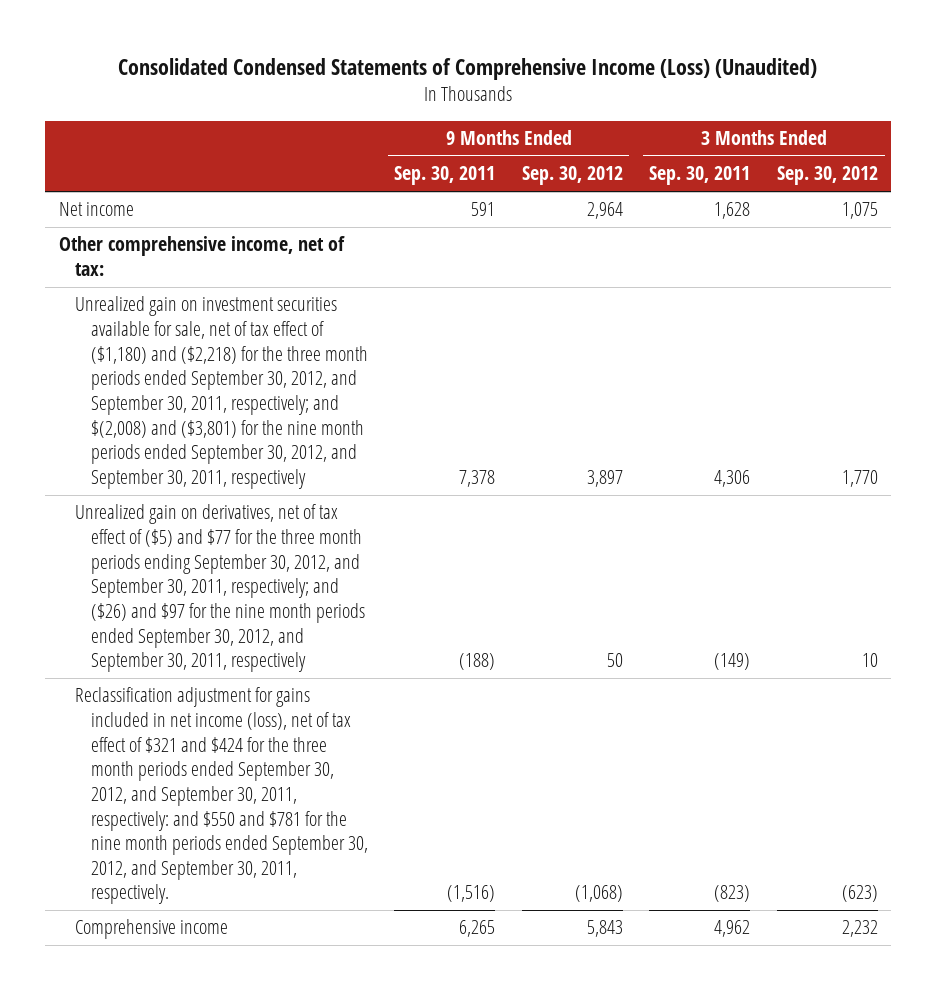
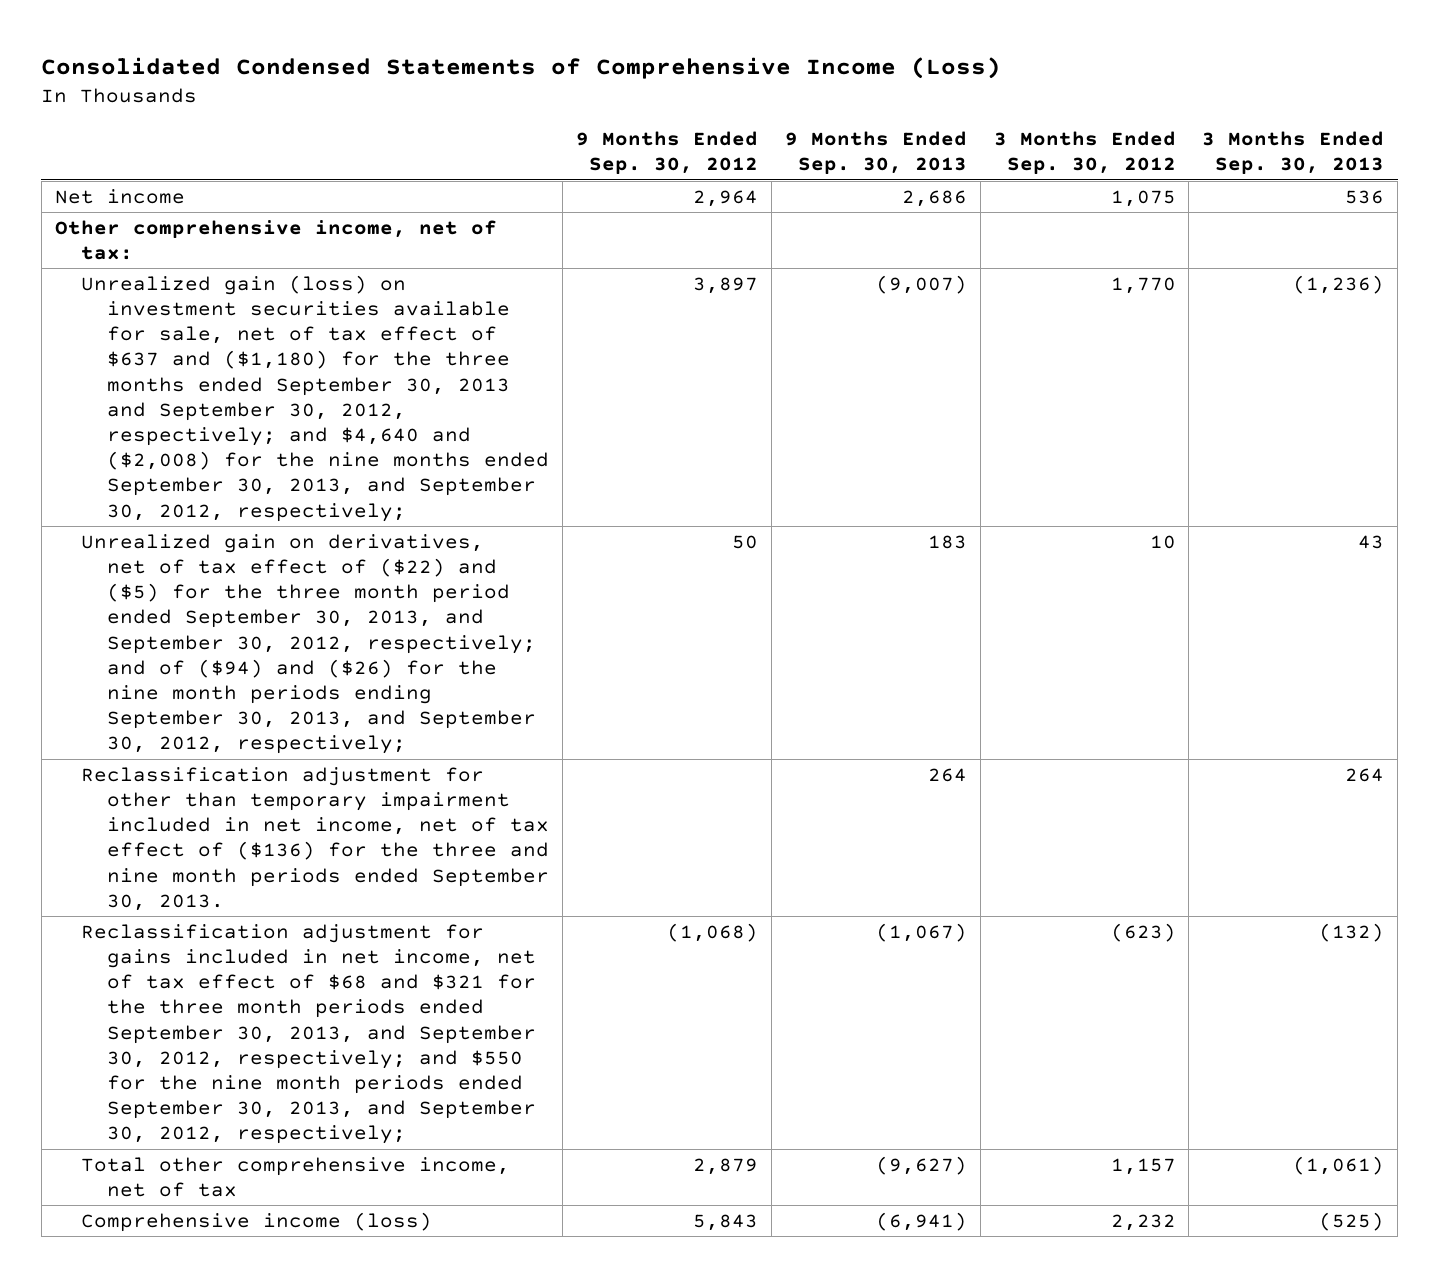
- Consolidated Condensed Statements of Comprehensive Income (Loss) (Unaudited)
+ Consolidated Condensed Statements of Comprehensive Income (Loss)
- | 9 Months Ended Sep. 30, 2011 | 9 Months Ended Sep. 30, 2012 | 3 Months Ended Sep. 30, 2011 | 3 Months Ended Sep. 30, 2012
+ | 9 Months Ended Sep. 30, 2012 | 9 Months Ended Sep. 30, 2013 | 3 Months Ended Sep. 30, 2012 | 3 Months Ended Sep. 30, 2013
- Unrealized gain on investment securities available for sale, net of tax effect of ($1,180) and ($2,218) for the three month periods ended September 30, 2012, and September 30, 2011, respectively; and $(2,008) and ($3,801) for the nine month periods ended September 30, 2012, and September 30, 2011, respectively | 7,378 | 3,897 | 4,306 | 1,770
- Unrealized gain on derivatives, net of tax effect of ($5) and $77 for the three month periods ending September 30, 2012, and September 30, 2011, respectively; and ($26) and $97 for the nine month periods ended September 30, 2012, and September 30, 2011, respectively | (188) | 50 | (149) | 10
- Reclassification adjustment for gains included in net income (loss), net of tax effect of $321 and $424 for the three month periods ended September 30, 2012, and September 30, 2011, respectively: and $550 and $781 for the nine month periods ended September 30, 2012, and September 30, 2011, respectively. | (1,516) | (1,068) | (823) | (623)
- Comprehensive income | 6,265 | 5,843 | 4,962 | 2,232
+ Unrealized gain (loss) on investment securities available for sale, net of tax effect of $637 and ($1,180) for the three months ended September 30, 2013 and September 30, 2012, respectively; and $4,640 and ($2,008) for the nine months ended September 30, 2013, and September 30, 2012, respectively; | 3,897 | (9,007) | 1,770 | (1,236)
+ Unrealized gain on derivatives, net of tax effect of ($22) and ($5) for the three month period ended September 30, 2013, and September 30, 2012, respectively; and of ($94) and ($26) for the nine month periods ending September 30, 2013, and September 30, 2012, respectively; | 50 | 183 | 10 | 43
+ Reclassification adjustment for other than temporary impairment included in net income, net of tax effect of ($136) for the three and nine month periods ended September 30, 2013. | | 264 | | 264
+ Reclassification adjustment for gains included in net income, net of tax effect of $68 and $321 for the three month periods ended September 30, 2013, and September 30, 2012, respectively; and $550 for the nine month periods ended September 30, 2013, and September 30, 2012, respectively; | (1,068) | (1,067) | (623) | (132)
+ Total other comprehensive income, net of tax | 2,879 | (9,627) | 1,157 | (1,061)
+ Comprehensive income (loss) | 5,843 | (6,941) | 2,232 | (525)

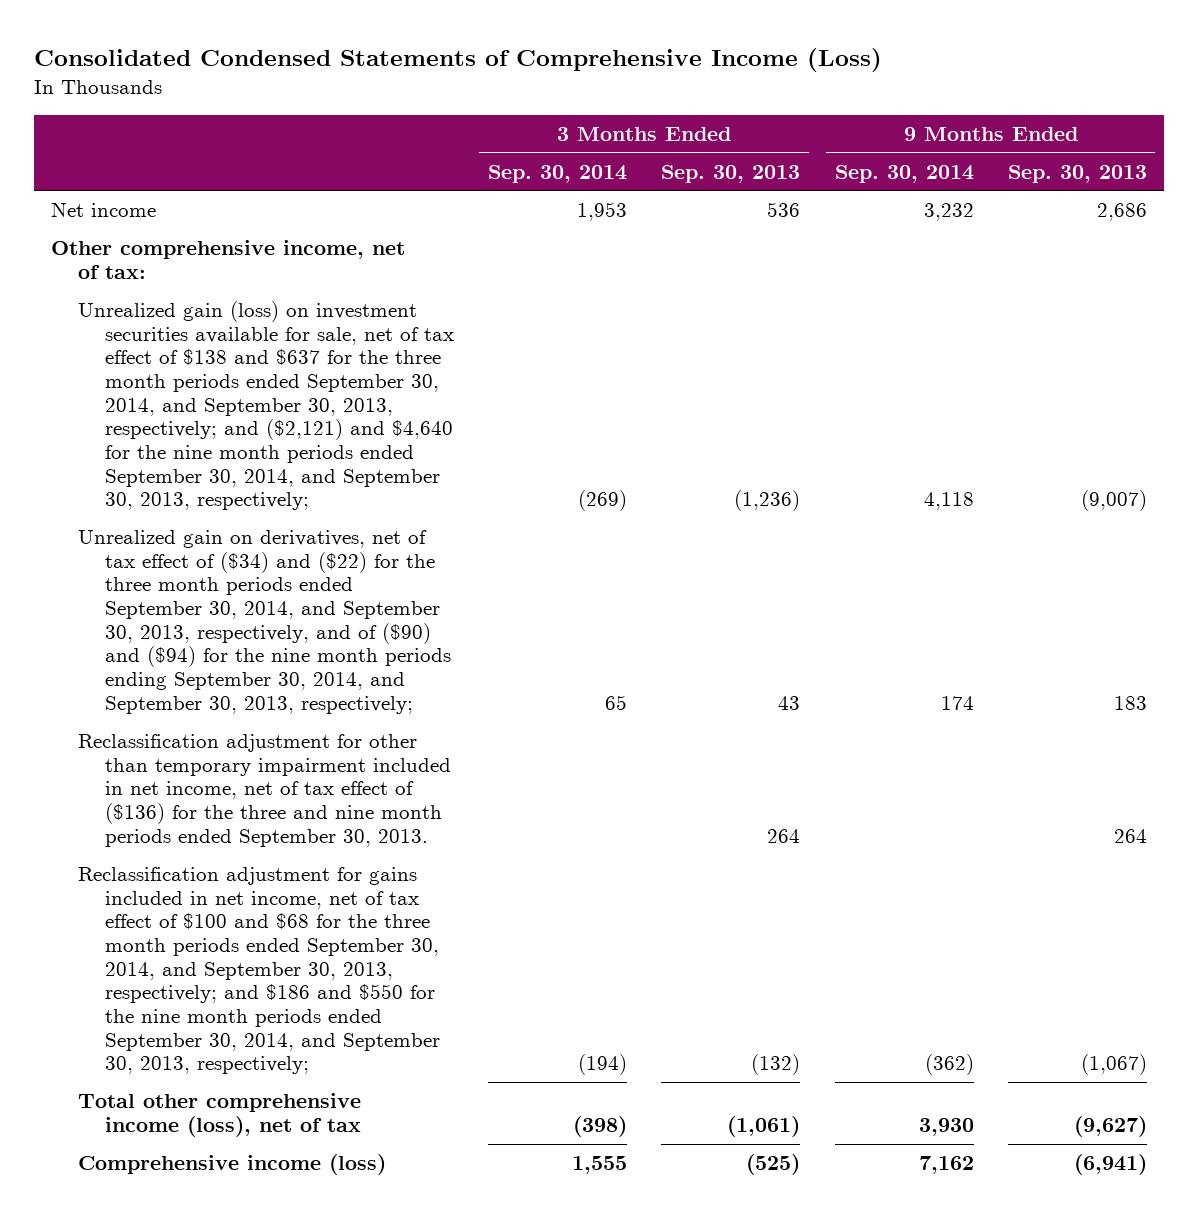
- | 9 Months Ended Sep. 30, 2012 | 9 Months Ended Sep. 30, 2013 | 3 Months Ended Sep. 30, 2012 | 3 Months Ended Sep. 30, 2013
+ | 3 Months Ended Sep. 30, 2014 | 3 Months Ended Sep. 30, 2013 | 9 Months Ended Sep. 30, 2014 | 9 Months Ended Sep. 30, 2013
- Unrealized gain (loss) on investment securities available for sale, net of tax effect of $637 and ($1,180) for the three months ended September 30, 2013 and September 30, 2012, respectively; and $4,640 and ($2,008) for the nine months ended September 30, 2013, and September 30, 2012, respectively; | 3,897 | (9,007) | 1,770 | (1,236)
- Unrealized gain on derivatives, net of tax effect of ($22) and ($5) for the three month period ended September 30, 2013, and September 30, 2012, respectively; and of ($94) and ($26) for the nine month periods ending September 30, 2013, and September 30, 2012, respectively; | 50 | 183 | 10 | 43
+ Unrealized gain (loss) on investment securities available for sale, net of tax effect of $138 and $637 for the three month periods ended September 30, 2014, and September 30, 2013, respectively; and ($2,121) and $4,640 for the nine month periods ended September 30, 2014, and September 30, 2013, respectively; | (269) | (1,236) | 4,118 | (9,007)
+ Unrealized gain on derivatives, net of tax effect of ($34) and ($22) for the three month periods ended September 30, 2014, and September 30, 2013, respectively, and of ($90) and ($94) for the nine month periods ending September 30, 2014, and September 30, 2013, respectively; | 65 | 43 | 174 | 183
- Reclassification adjustment for gains included in net income, net of tax effect of $68 and $321 for the three month periods ended September 30, 2013, and September 30, 2012, respectively; and $550 for the nine month periods ended September 30, 2013, and September 30, 2012, respectively; | (1,068) | (1,067) | (623) | (132)
- Total other comprehensive income, net of tax | 2,879 | (9,627) | 1,157 | (1,061)
+ Reclassification adjustment for gains included in net income, net of tax effect of $100 and $68 for the three month periods ended September 30, 2014, and September 30, 2013, respectively; and $186 and $550 for the nine month periods ended September 30, 2014, and September 30, 2013, respectively; | (194) | (132) | (362) | (1,067)
+ Total other comprehensive income (loss), net of tax | (398) | (1,061) | 3,930 | (9,627)

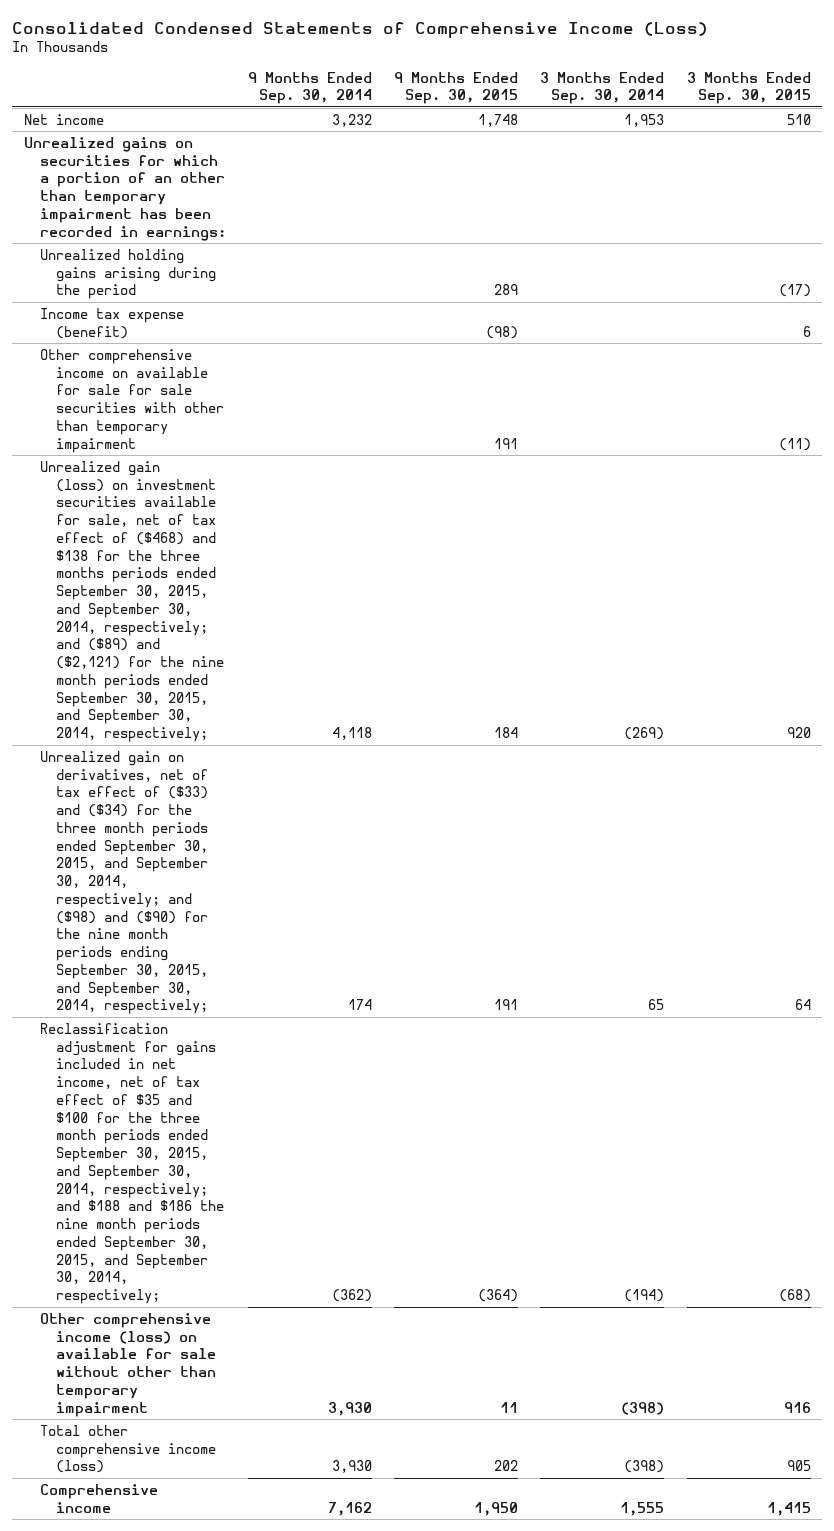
- | 3 Months Ended Sep. 30, 2014 | 3 Months Ended Sep. 30, 2013 | 9 Months Ended Sep. 30, 2014 | 9 Months Ended Sep. 30, 2013
+ | 9 Months Ended Sep. 30, 2014 | 9 Months Ended Sep. 30, 2015 | 3 Months Ended Sep. 30, 2014 | 3 Months Ended Sep. 30, 2015
- Other comprehensive income, net of tax:
- Unrealized gain (loss) on investment securities available for sale, net of tax effect of $138 and $637 for the three month periods ended September 30, 2014, and September 30, 2013, respectively; and ($2,121) and $4,640 for the nine month periods ended September 30, 2014, and September 30, 2013, respectively; | (269) | (1,236) | 4,118 | (9,007)
- Unrealized gain on derivatives, net of tax effect of ($34) and ($22) for the three month periods ended September 30, 2014, and September 30, 2013, respectively, and of ($90) and ($94) for the nine month periods ending September 30, 2014, and September 30, 2013, respectively; | 65 | 43 | 174 | 183
- Reclassification adjustment for other than temporary impairment included in net income, net of tax effect of ($136) for the three and nine month periods ended September 30, 2013. | | 264 | | 264
- Reclassification adjustment for gains included in net income, net of tax effect of $100 and $68 for the three month periods ended September 30, 2014, and September 30, 2013, respectively; and $186 and $550 for the nine month periods ended September 30, 2014, and September 30, 2013, respectively; | (194) | (132) | (362) | (1,067)
- Total other comprehensive income (loss), net of tax | (398) | (1,061) | 3,930 | (9,627)
- Comprehensive income (loss) | 1,555 | (525) | 7,162 | (6,941)
+ Unrealized gains on securities for which a portion of an other than temporary impairment has been recorded in earnings:
+ Unrealized holding gains arising during the period | | 289 | | (17)
+ Income tax expense (benefit) | | (98) | | 6
+ Other comprehensive income on available for sale for sale securities with other than temporary impairment | | 191 | | (11)
+ Unrealized gain (loss) on investment securities available for sale, net of tax effect of ($468) and $138 for the three months periods ended September 30, 2015, and September 30, 2014, respectively; and ($89) and ($2,121) for the nine month periods ended September 30, 2015, and September 30, 2014, respectively; | 4,118 | 184 | (269) | 920
+ Unrealized gain on derivatives, net of tax effect of ($33) and ($34) for the three month periods ended September 30, 2015, and September 30, 2014, respectively; and ($98) and ($90) for the nine month periods ending September 30, 2015, and September 30, 2014, respectively; | 174 | 191 | 65 | 64
+ Reclassification adjustment for gains included in net income, net of tax effect of $35 and $100 for the three month periods ended September 30, 2015, and September 30, 2014, respectively; and $188 and $186 the nine month periods ended September 30, 2015, and September 30, 2014, respectively; | (362) | (364) | (194) | (68)
+ Other comprehensive income (loss) on available for sale without other than temporary impairment | 3,930 | 11 | (398) | 916
+ Total other comprehensive income (loss) | 3,930 | 202 | (398) | 905
+ Comprehensive income | 7,162 | 1,950 | 1,555 | 1,415

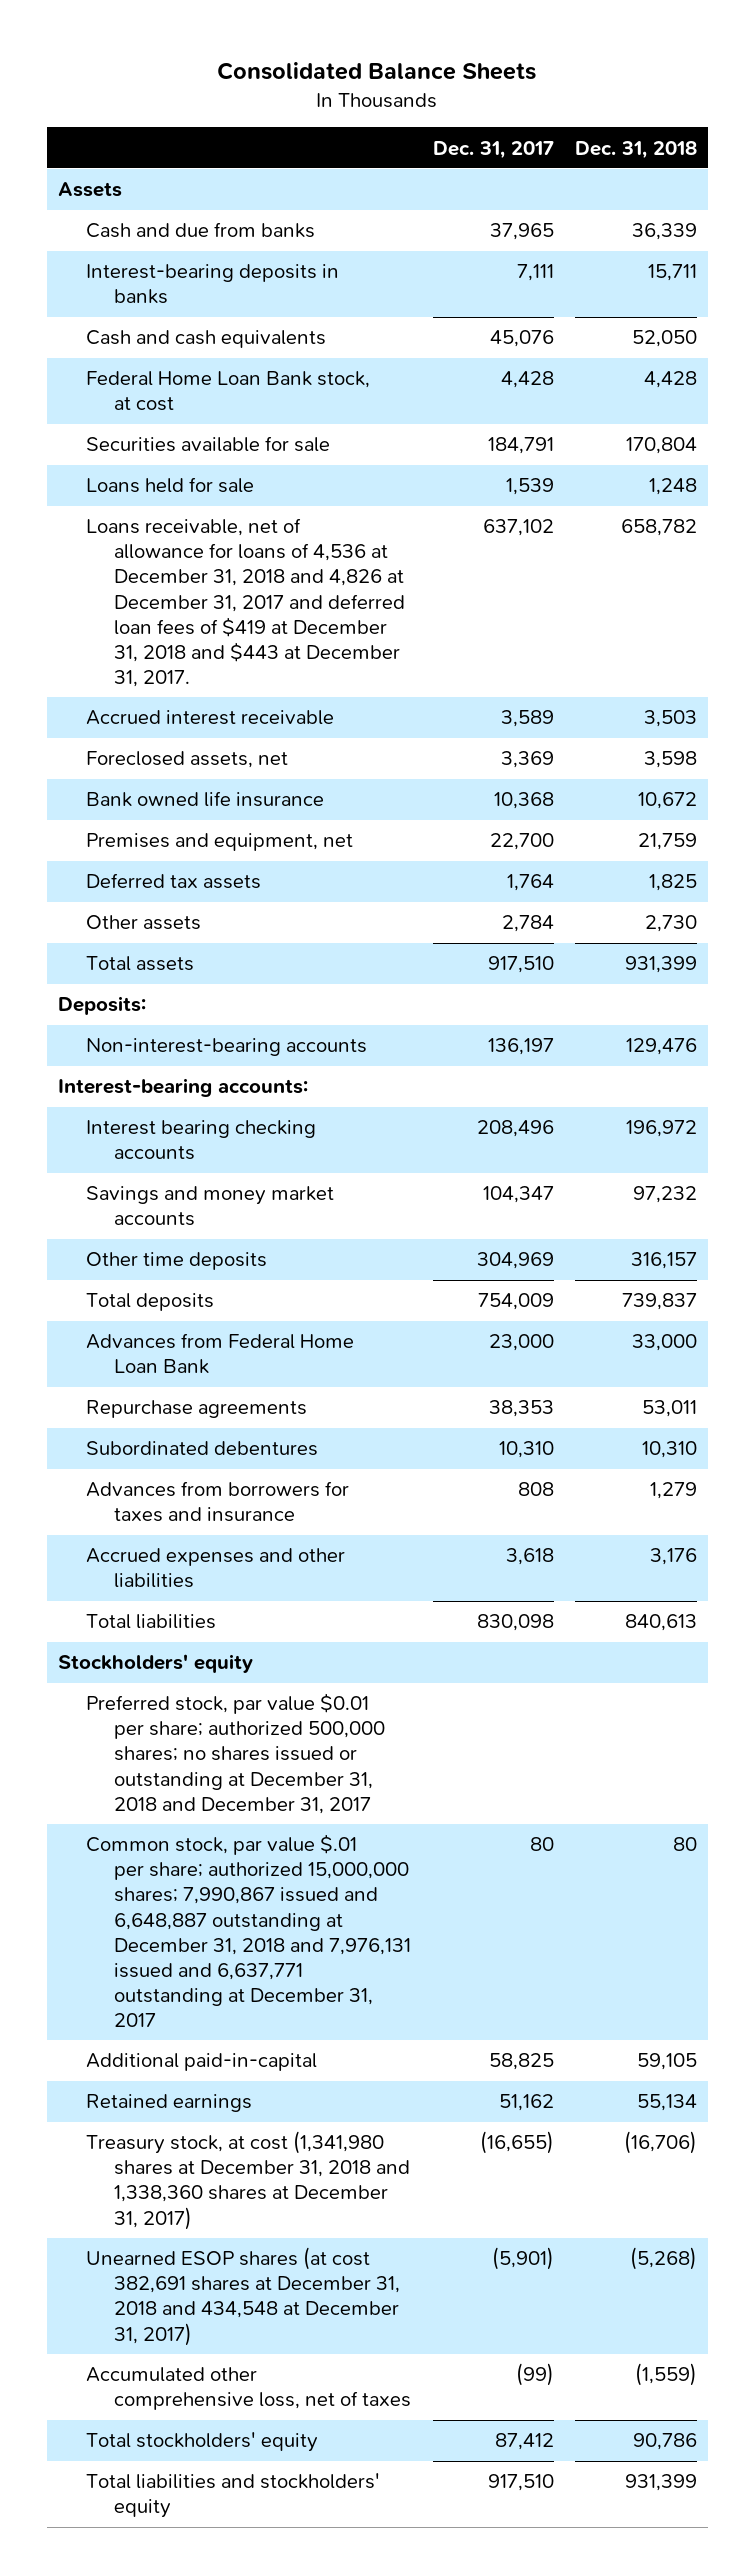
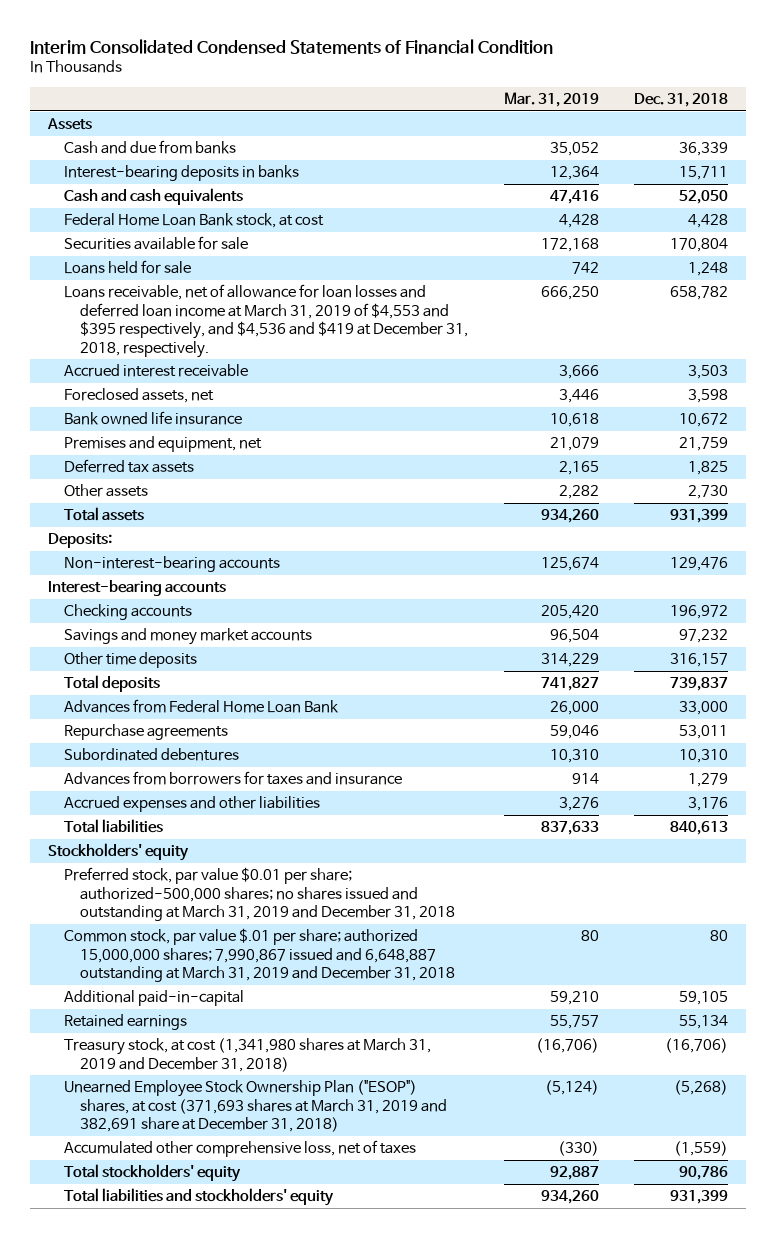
- Consolidated Balance Sheets
+ Interim Consolidated Condensed Statements of Financial Condition
- | Dec. 31, 2017 | Dec. 31, 2018
+ | Mar. 31, 2019 | Dec. 31, 2018
- Loans receivable, net of allowance for loans of 4,536 at December 31, 2018 and 4,826 at December 31, 2017 and deferred loan fees of $419 at December 31, 2018 and $443 at December 31, 2017. | 637,102 | 658,782
+ Loans receivable, net of allowance for loan losses and deferred loan income at March 31, 2019 of $4,553 and $395 respectively, and $4,536 and $419 at December 31, 2018, respectively. | 666,250 | 658,782
- Interest-bearing accounts:
- Interest bearing checking accounts | 208,496 | 196,972
+ Interest-bearing accounts
+ Checking accounts | 205,420 | 196,972
- Preferred stock, par value $0.01 per share; authorized 500,000 shares; no shares issued or outstanding at December 31, 2018 and December 31, 2017
- Common stock, par value $.01 per share; authorized 15,000,000 shares; 7,990,867 issued and 6,648,887 outstanding at December 31, 2018 and 7,976,131 issued and 6,637,771 outstanding at December 31, 2017 | 80 | 80
+ Preferred stock, par value $0.01 per share; authorized-500,000 shares; no shares issued and outstanding at March 31, 2019 and December 31, 2018
+ Common stock, par value $.01 per share; authorized 15,000,000 shares; 7,990,867 issued and 6,648,887 outstanding at March 31, 2019 and December 31, 2018 | 80 | 80
- Treasury stock, at cost (1,341,980 shares at December 31, 2018 and 1,338,360 shares at December 31, 2017) | (16,655) | (16,706)
- Unearned ESOP shares (at cost 382,691 shares at December 31, 2018 and 434,548 at December 31, 2017) | (5,901) | (5,268)
+ Treasury stock, at cost (1,341,980 shares at March 31, 2019 and December 31, 2018) | (16,706) | (16,706)
+ Unearned Employee Stock Ownership Plan ("ESOP") shares, at cost (371,693 shares at March 31, 2019 and 382,691 share at December 31, 2018) | (5,124) | (5,268)

